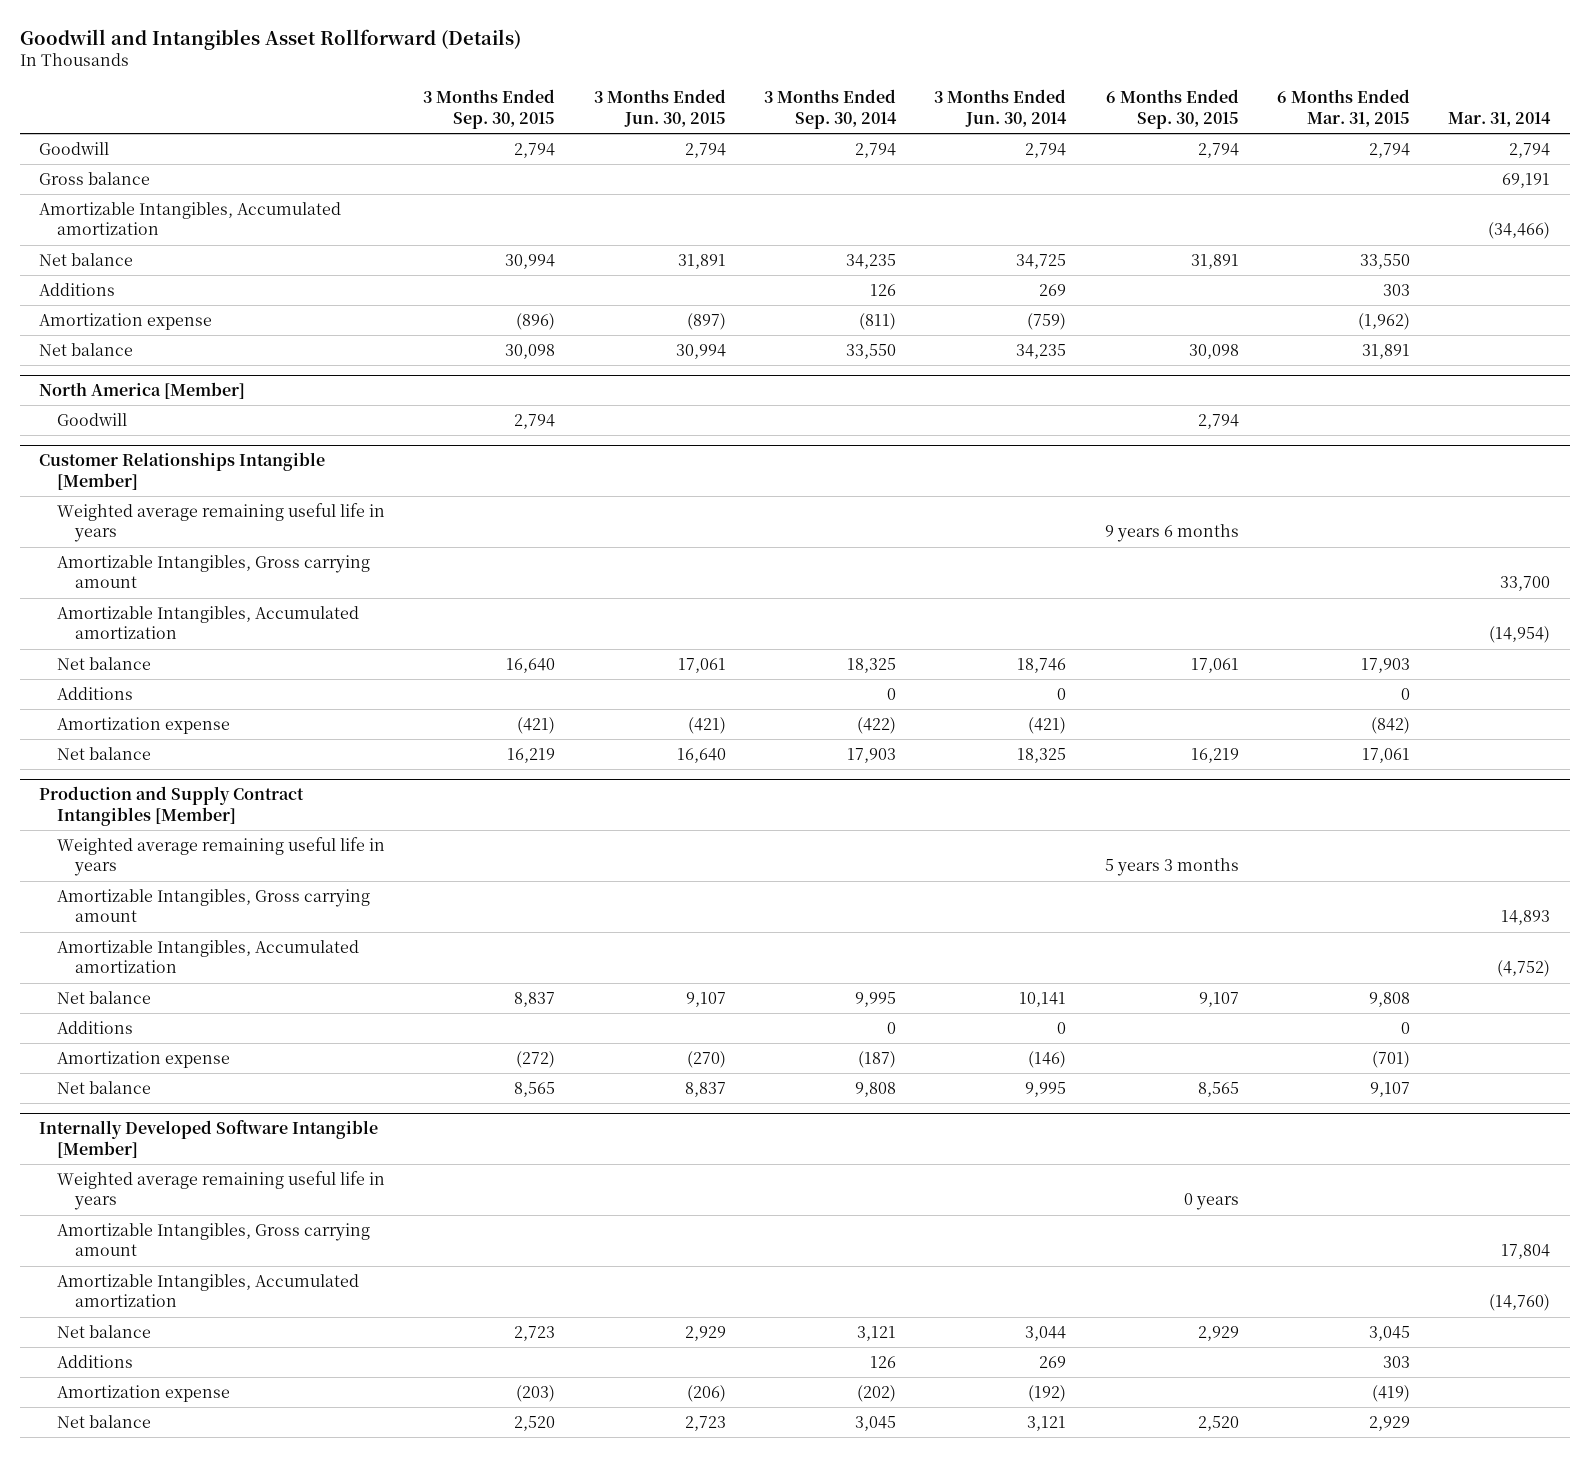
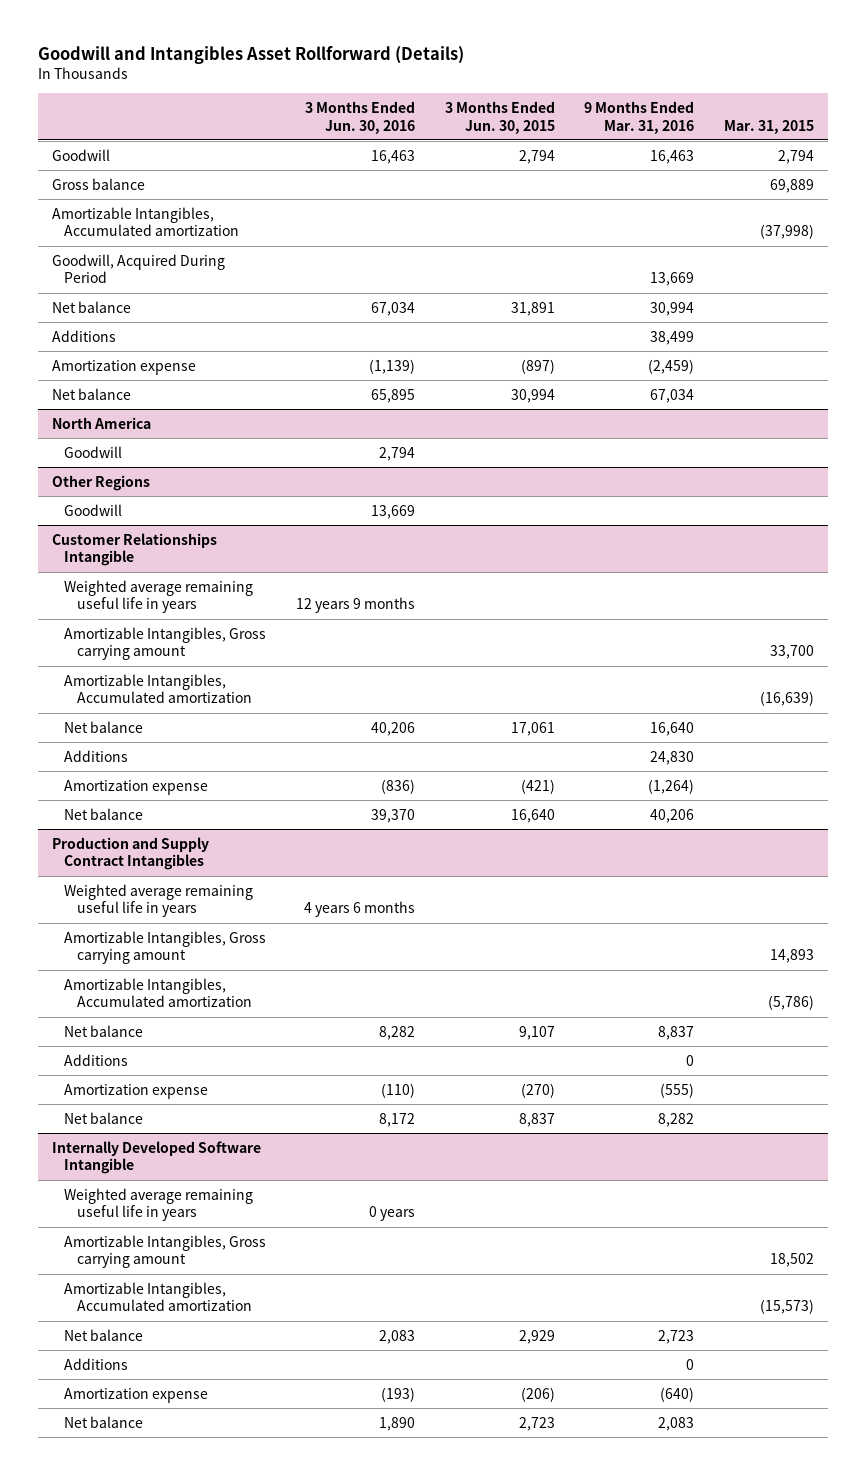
- | 3 Months Ended Sep. 30, 2015 | 3 Months Ended Jun. 30, 2015 | 3 Months Ended Sep. 30, 2014 | 3 Months Ended Jun. 30, 2014 | 6 Months Ended Sep. 30, 2015 | 6 Months Ended Mar. 31, 2015 | Mar. 31, 2014
+ | 3 Months Ended Jun. 30, 2016 | 3 Months Ended Jun. 30, 2015 | 9 Months Ended Mar. 31, 2016 | Mar. 31, 2015
+ Goodwill, Acquired During Period | | | 13,669 |
- North America [Member]
+ North America
- Customer Relationships Intangible [Member]
+ Other Regions
+ Goodwill | 13,669 | | |
+ Customer Relationships Intangible
- Production and Supply Contract Intangibles [Member]
+ Production and Supply Contract Intangibles
- Internally Developed Software Intangible [Member]
+ Internally Developed Software Intangible

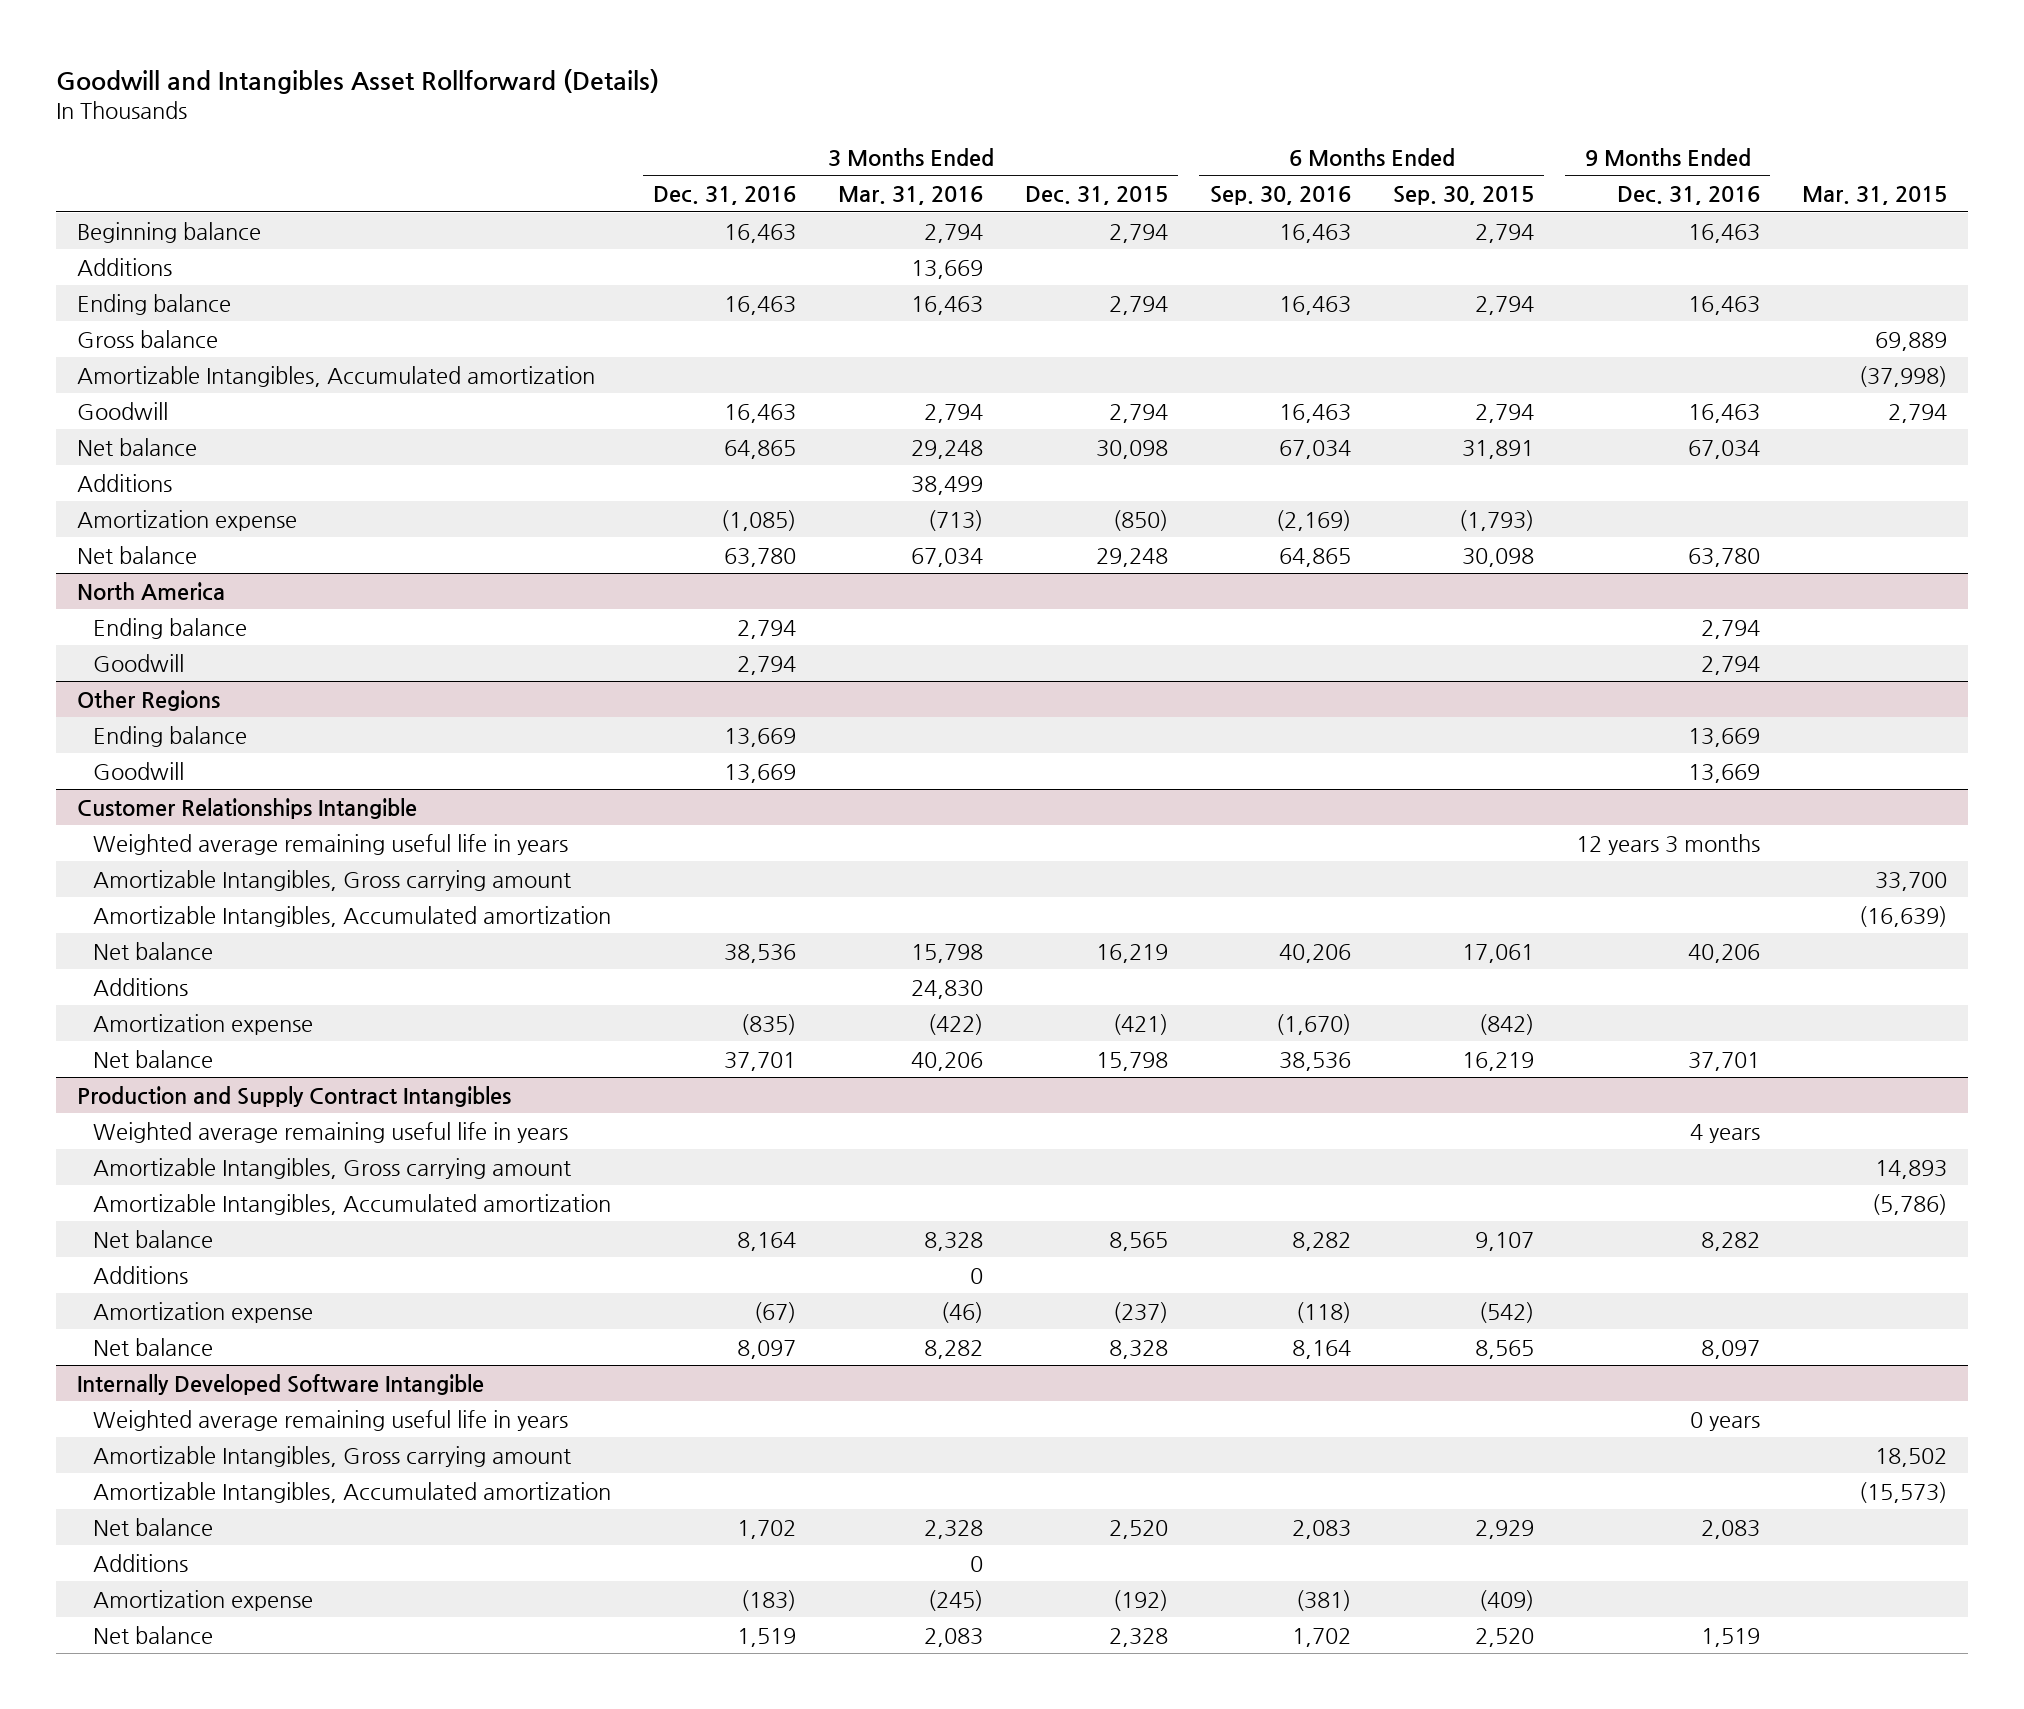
- | 3 Months Ended Jun. 30, 2016 | 3 Months Ended Jun. 30, 2015 | 9 Months Ended Mar. 31, 2016 | Mar. 31, 2015
+ | 3 Months Ended Dec. 31, 2016 | 3 Months Ended Mar. 31, 2016 | 3 Months Ended Dec. 31, 2015 | 6 Months Ended Sep. 30, 2016 | 6 Months Ended Sep. 30, 2015 | 9 Months Ended Dec. 31, 2016 | Mar. 31, 2015
+ Beginning balance | 16,463 | 2,794 | 2,794 | 16,463 | 2,794 | 16,463 |
+ Additions | | 13,669 | | | | |
+ Ending balance | 16,463 | 16,463 | 2,794 | 16,463 | 2,794 | 16,463 |
- Goodwill, Acquired During Period | | | 13,669 |
moved down: Goodwill | 16,463 | 2,794 | 2,794 | 16,463 | 2,794 | 16,463 | 2,794
@ North America
+ Ending balance | 2,794 | | | | | 2,794 |
@ Other Regions
+ Ending balance | 13,669 | | | | | 13,669 |

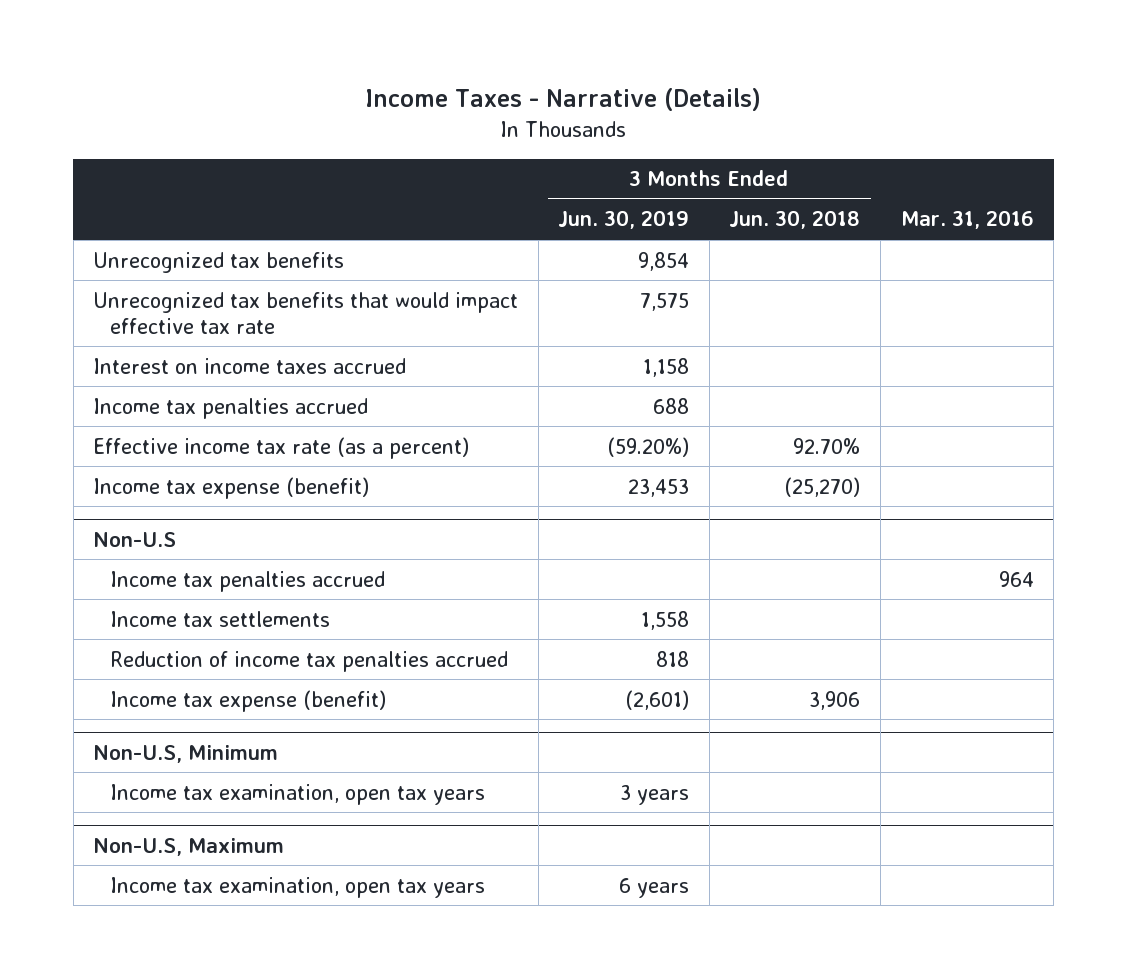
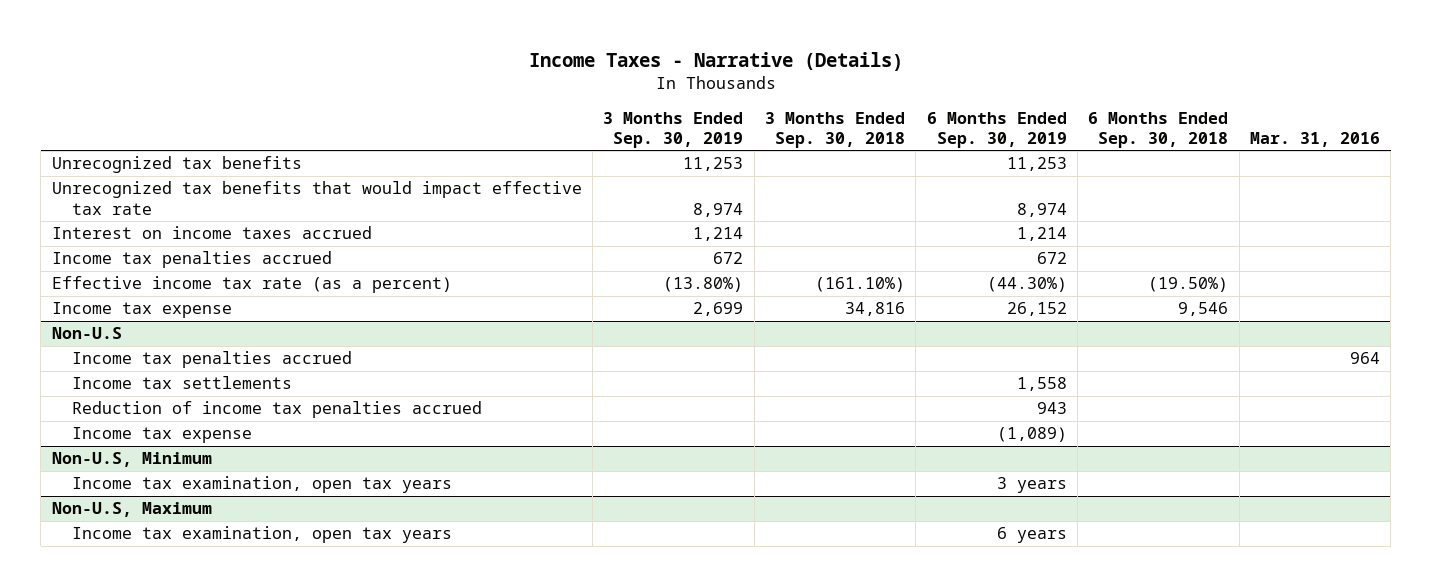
- | 3 Months Ended Jun. 30, 2019 | 3 Months Ended Jun. 30, 2018 | Mar. 31, 2016
+ | 3 Months Ended Sep. 30, 2019 | 3 Months Ended Sep. 30, 2018 | 6 Months Ended Sep. 30, 2019 | 6 Months Ended Sep. 30, 2018 | Mar. 31, 2016
- Income tax expense (benefit) | 23,453 | (25,270) |
+ Income tax expense | 2,699 | 34,816 | 26,152 | 9,546 |
@ Non-U.S
- Income tax expense (benefit) | (2,601) | 3,906 |
+ Income tax expense | | | (1,089) | |

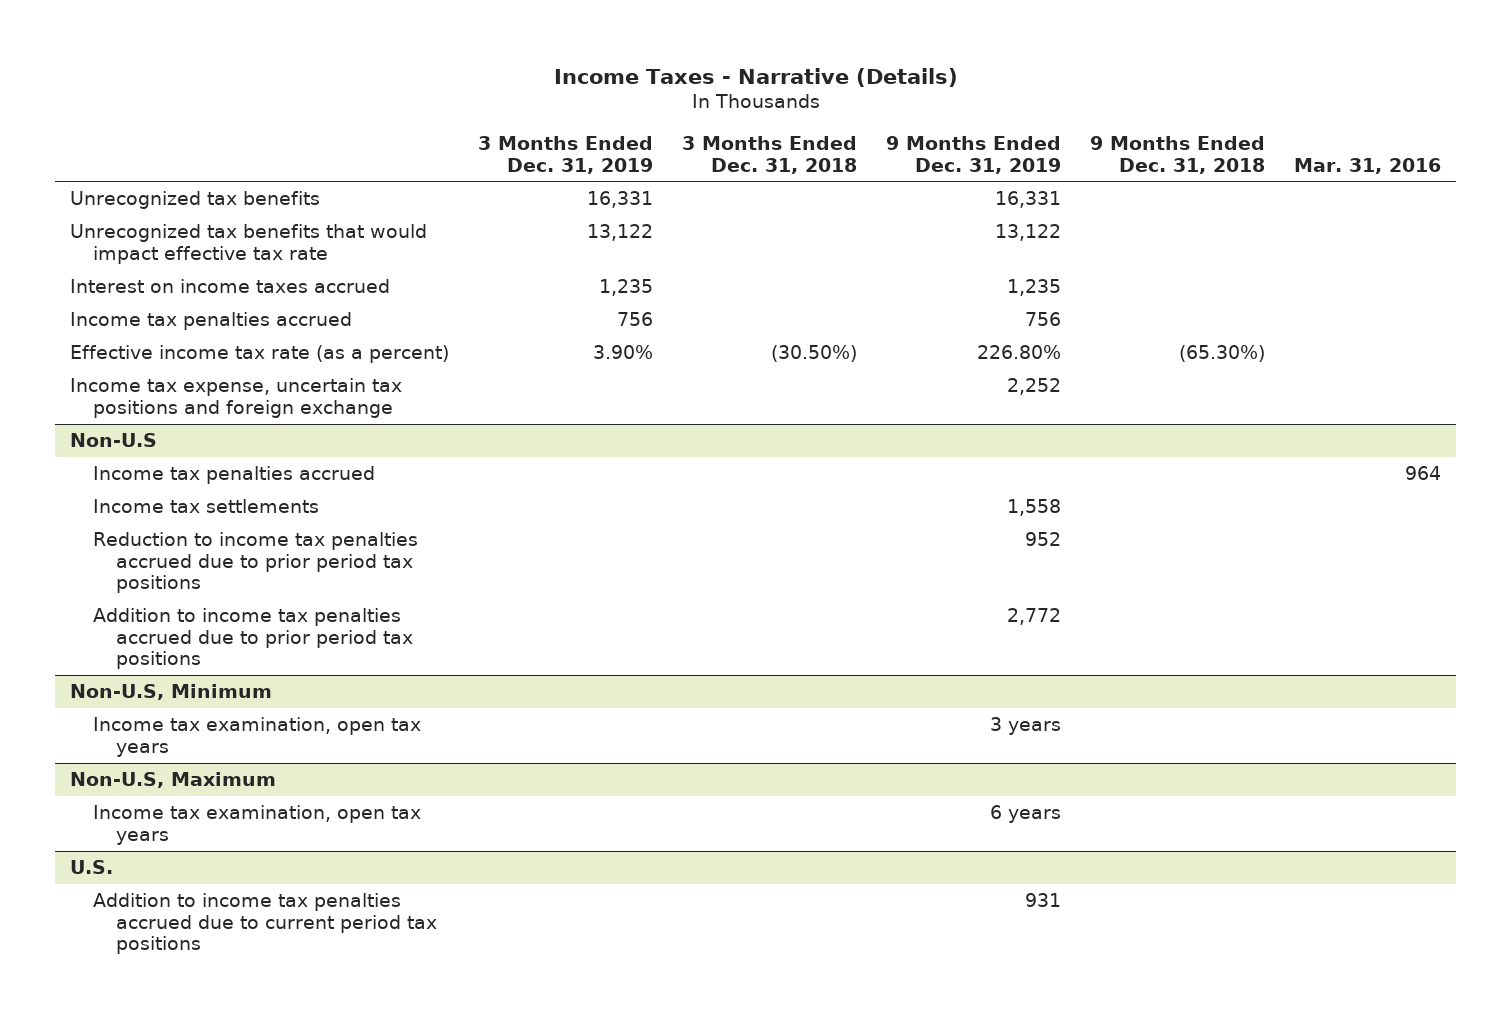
- | 3 Months Ended Sep. 30, 2019 | 3 Months Ended Sep. 30, 2018 | 6 Months Ended Sep. 30, 2019 | 6 Months Ended Sep. 30, 2018 | Mar. 31, 2016
+ | 3 Months Ended Dec. 31, 2019 | 3 Months Ended Dec. 31, 2018 | 9 Months Ended Dec. 31, 2019 | 9 Months Ended Dec. 31, 2018 | Mar. 31, 2016
- Income tax expense | 2,699 | 34,816 | 26,152 | 9,546 |
+ Income tax expense, uncertain tax positions and foreign exchange | | | 2,252 | |
@ Non-U.S
- Reduction of income tax penalties accrued | | | 943 | |
- Income tax expense | | | (1,089) | |
+ Reduction to income tax penalties accrued due to prior period tax positions | | | 952 | |
+ Addition to income tax penalties accrued due to prior period tax positions | | | 2,772 | |
+ U.S.
+ Addition to income tax penalties accrued due to current period tax positions | | | 931 | |

